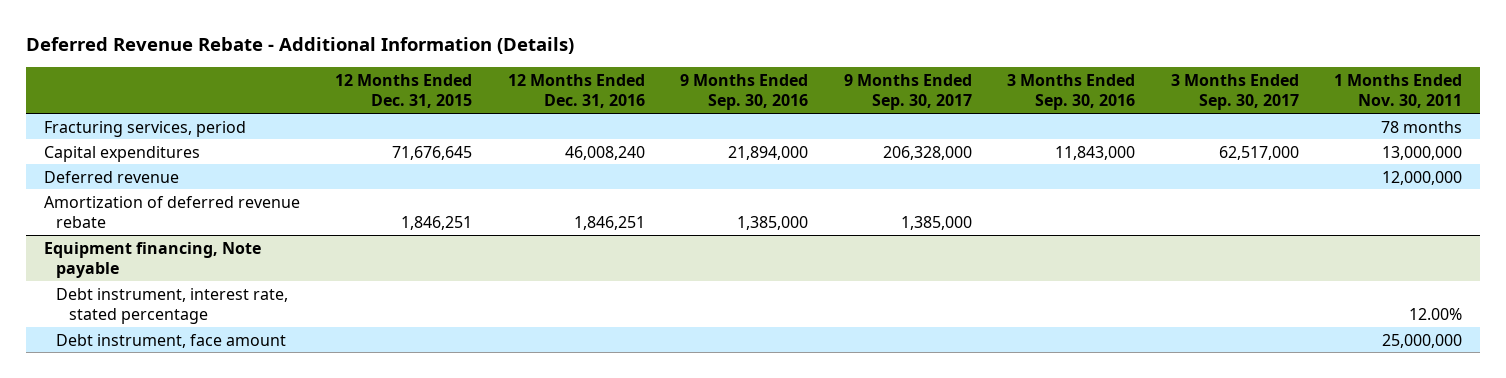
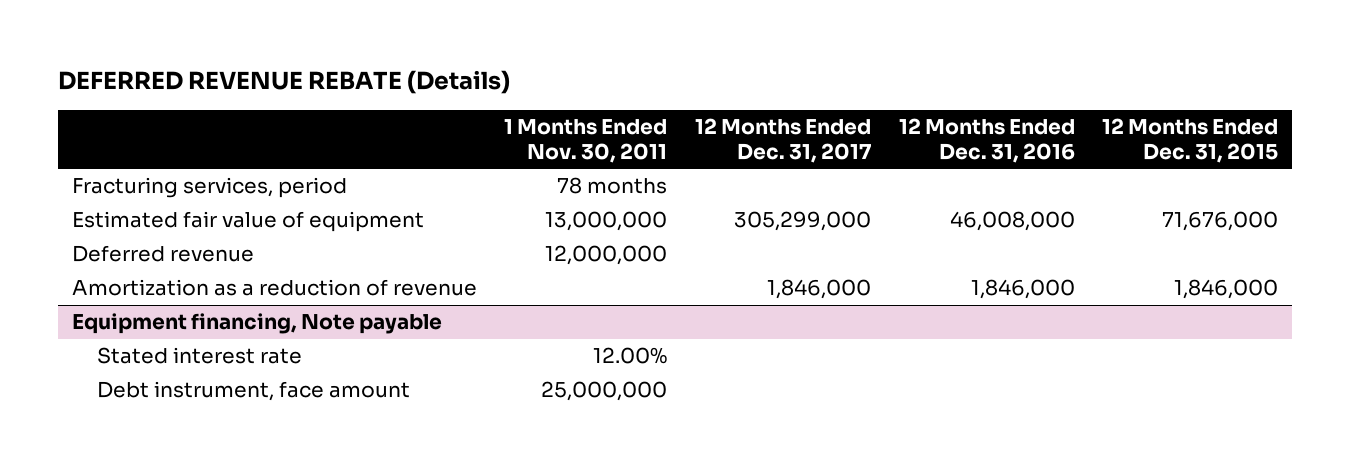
- Deferred Revenue Rebate - Additional Information (Details)
+ DEFERRED REVENUE REBATE (Details)
- | 12 Months Ended Dec. 31, 2015 | 12 Months Ended Dec. 31, 2016 | 9 Months Ended Sep. 30, 2016 | 9 Months Ended Sep. 30, 2017 | 3 Months Ended Sep. 30, 2016 | 3 Months Ended Sep. 30, 2017 | 1 Months Ended Nov. 30, 2011
+ | 1 Months Ended Nov. 30, 2011 | 12 Months Ended Dec. 31, 2017 | 12 Months Ended Dec. 31, 2016 | 12 Months Ended Dec. 31, 2015
- Capital expenditures | 71,676,645 | 46,008,240 | 21,894,000 | 206,328,000 | 11,843,000 | 62,517,000 | 13,000,000
+ Estimated fair value of equipment | 13,000,000 | 305,299,000 | 46,008,000 | 71,676,000
- Amortization of deferred revenue rebate | 1,846,251 | 1,846,251 | 1,385,000 | 1,385,000 | | |
+ Amortization as a reduction of revenue | | 1,846,000 | 1,846,000 | 1,846,000
@ Equipment financing, Note payable
- Debt instrument, interest rate, stated percentage | | | | | | | 12.00%
+ Stated interest rate | 12.00% | | |

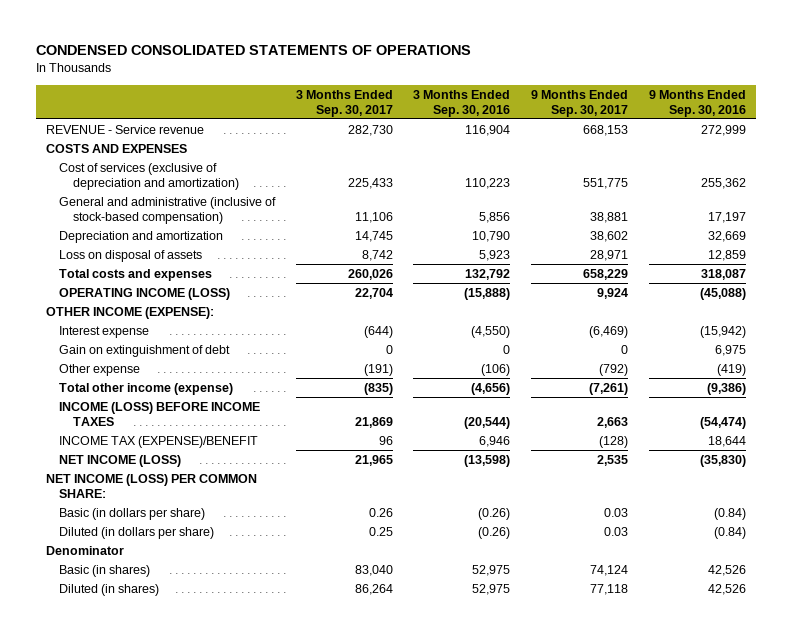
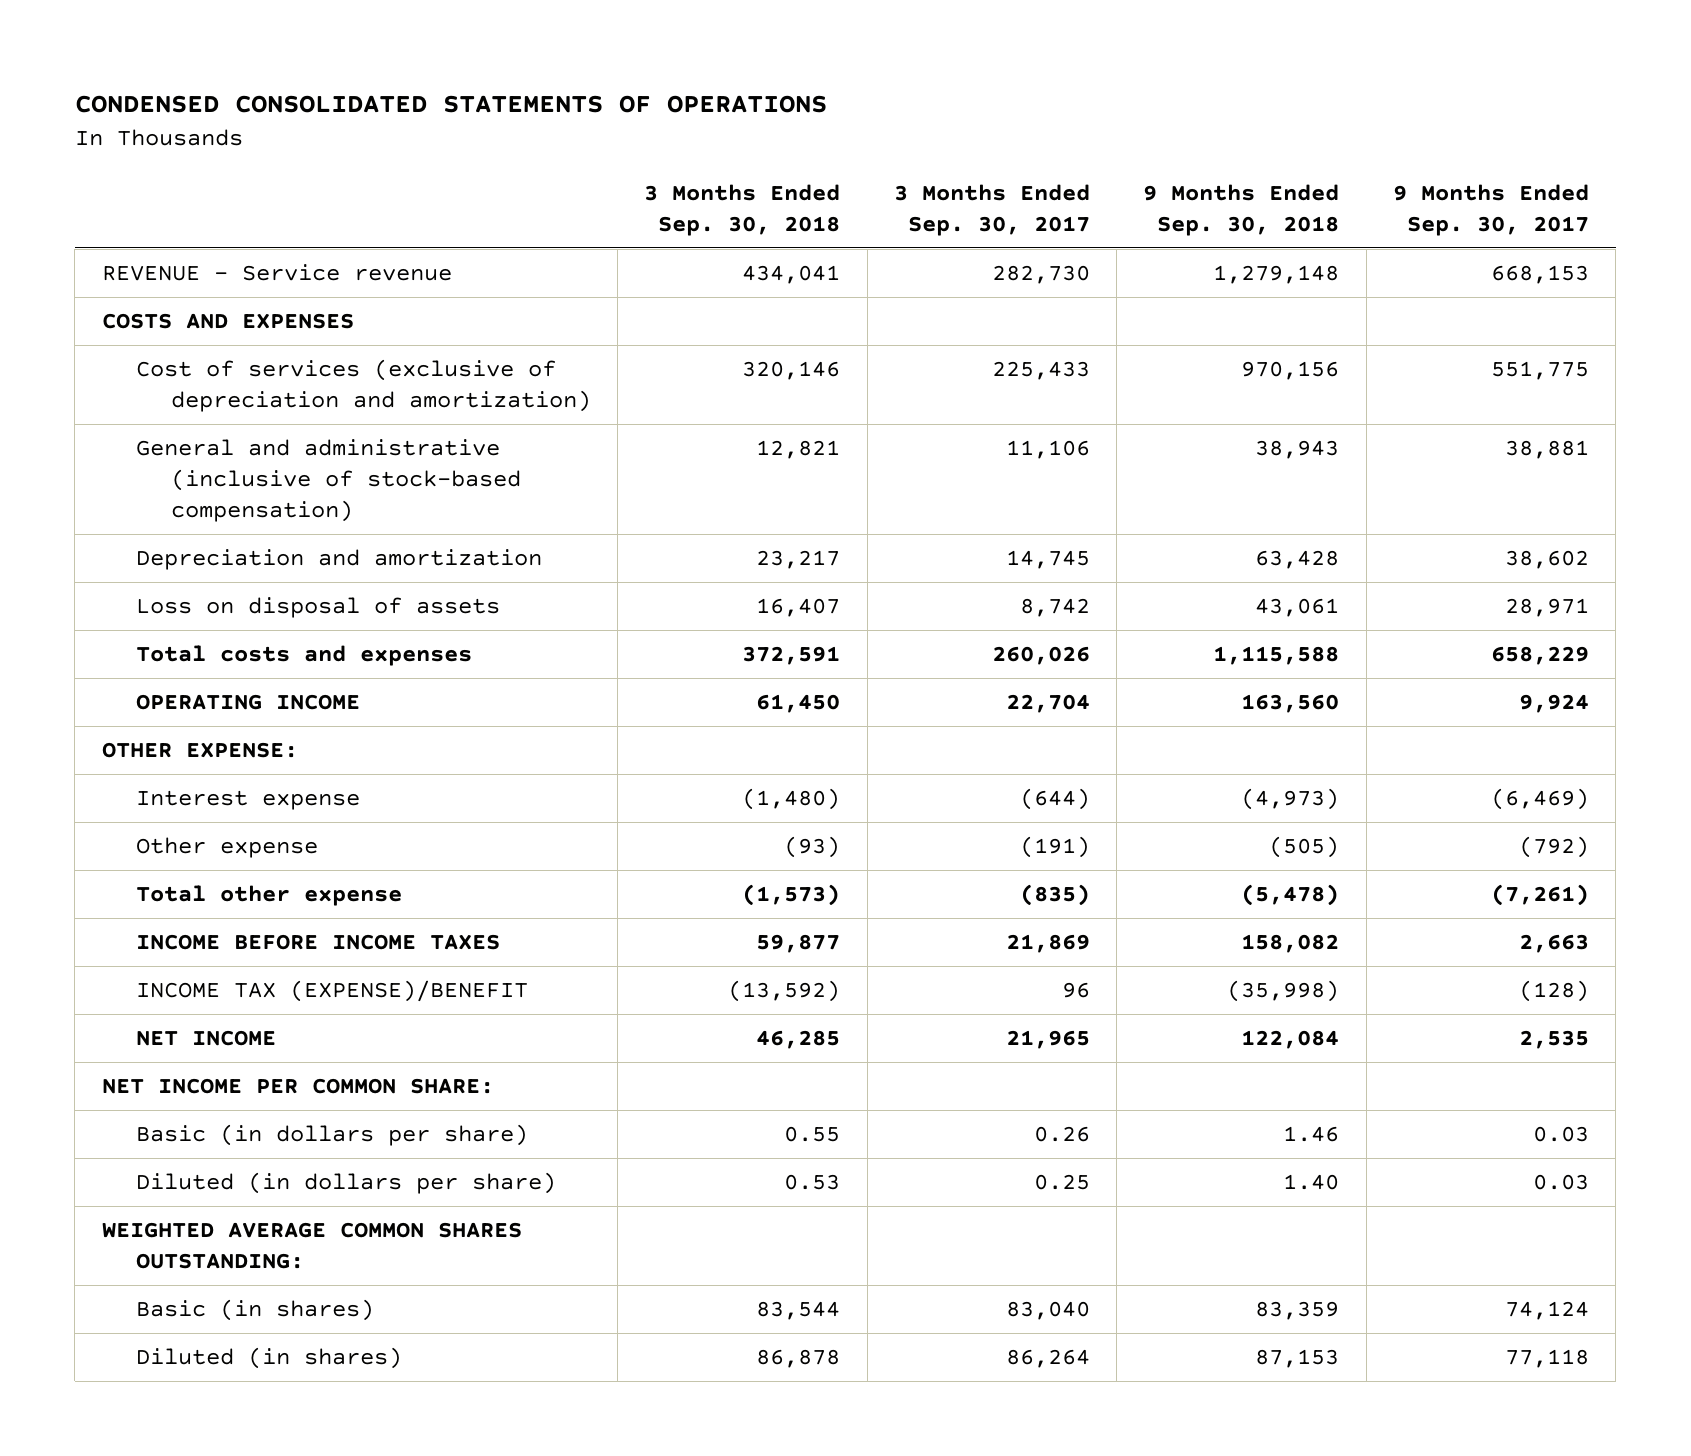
- | 3 Months Ended Sep. 30, 2017 | 3 Months Ended Sep. 30, 2016 | 9 Months Ended Sep. 30, 2017 | 9 Months Ended Sep. 30, 2016
+ | 3 Months Ended Sep. 30, 2018 | 3 Months Ended Sep. 30, 2017 | 9 Months Ended Sep. 30, 2018 | 9 Months Ended Sep. 30, 2017
- OPERATING INCOME (LOSS) | 22,704 | (15,888) | 9,924 | (45,088)
- OTHER INCOME (EXPENSE):
+ OPERATING INCOME | 61,450 | 22,704 | 163,560 | 9,924
+ OTHER EXPENSE:
- Gain on extinguishment of debt | 0 | 0 | 0 | 6,975
- Total other income (expense) | (835) | (4,656) | (7,261) | (9,386)
- INCOME (LOSS) BEFORE INCOME TAXES | 21,869 | (20,544) | 2,663 | (54,474)
+ Total other expense | (1,573) | (835) | (5,478) | (7,261)
+ INCOME BEFORE INCOME TAXES | 59,877 | 21,869 | 158,082 | 2,663
- NET INCOME (LOSS) | 21,965 | (13,598) | 2,535 | (35,830)
- NET INCOME (LOSS) PER COMMON SHARE:
+ NET INCOME | 46,285 | 21,965 | 122,084 | 2,535
+ NET INCOME PER COMMON SHARE:
- Denominator
+ WEIGHTED AVERAGE COMMON SHARES OUTSTANDING:

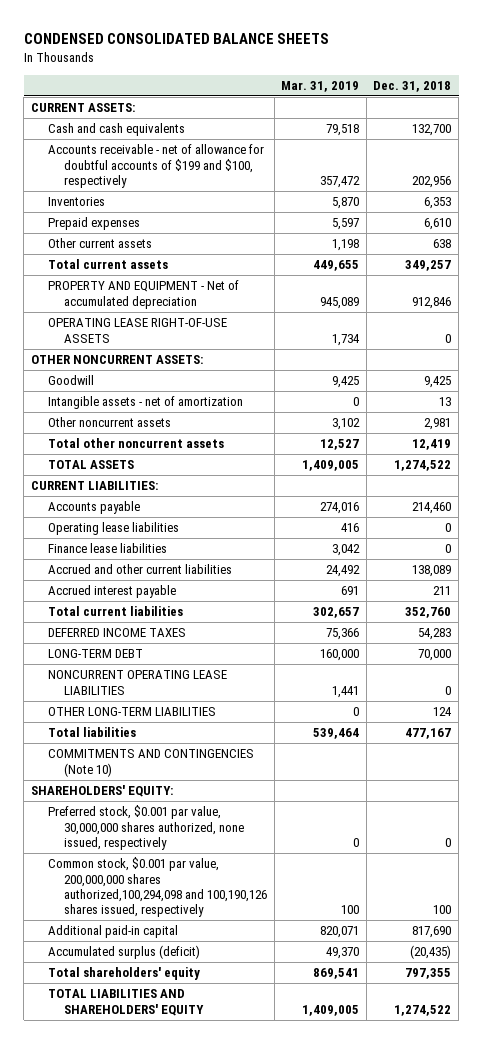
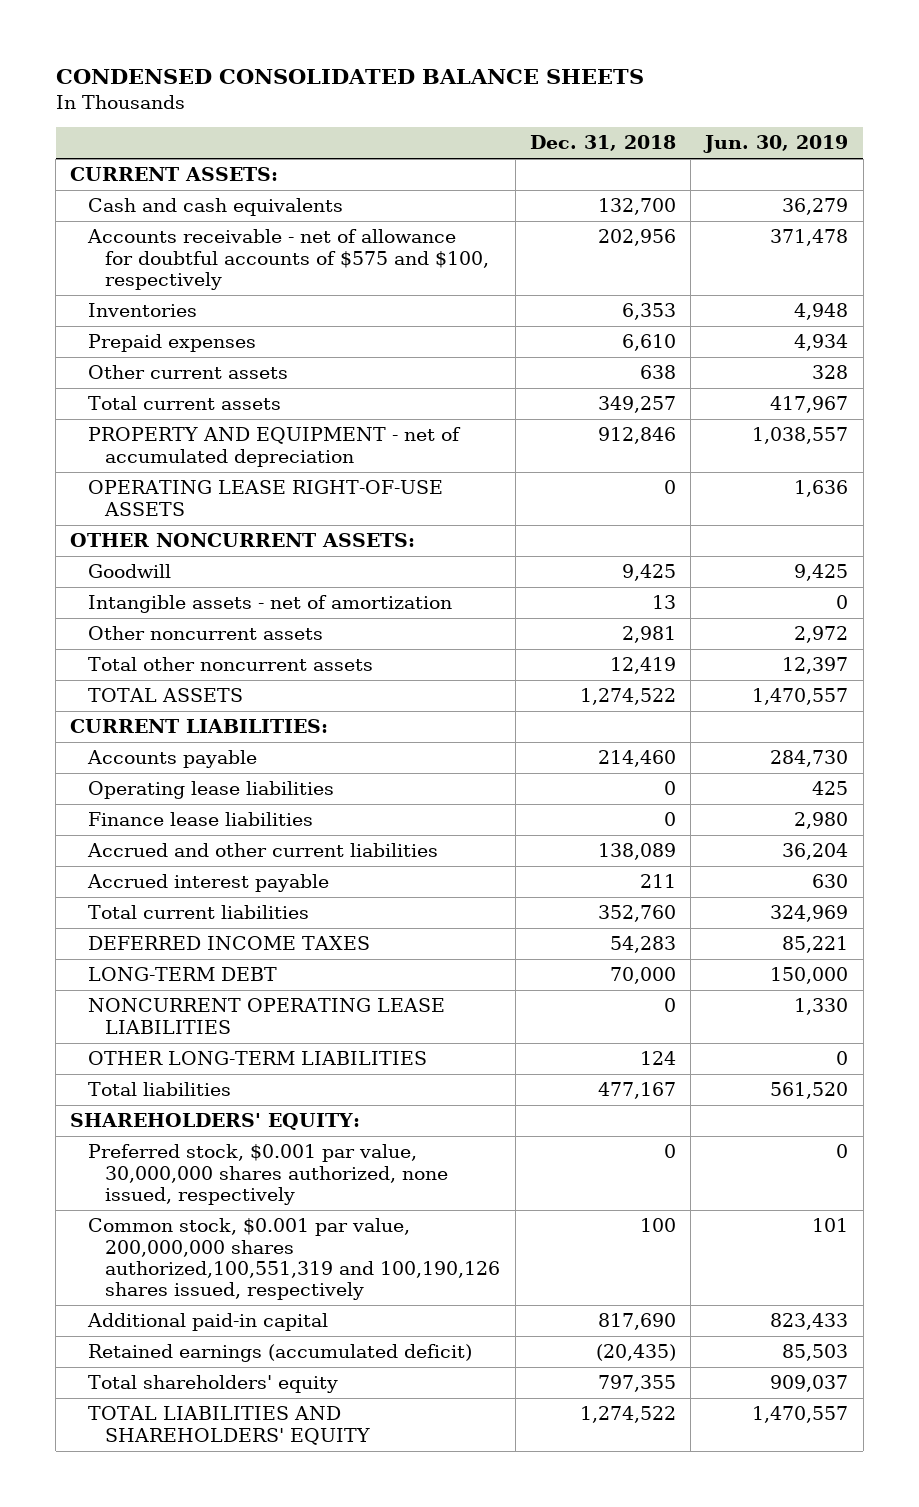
- | Mar. 31, 2019 | Dec. 31, 2018
+ | Dec. 31, 2018 | Jun. 30, 2019
- Accounts receivable - net of allowance for doubtful accounts of $199 and $100, respectively | 357,472 | 202,956
+ Accounts receivable - net of allowance for doubtful accounts of $575 and $100, respectively | 202,956 | 371,478
- PROPERTY AND EQUIPMENT - Net of accumulated depreciation | 945,089 | 912,846
+ PROPERTY AND EQUIPMENT - net of accumulated depreciation | 912,846 | 1,038,557
- COMMITMENTS AND CONTINGENCIES (Note 10)
- Common stock, $0.001 par value, 200,000,000 shares authorized,100,294,098 and 100,190,126 shares issued, respectively | 100 | 100
+ Common stock, $0.001 par value, 200,000,000 shares authorized,100,551,319 and 100,190,126 shares issued, respectively | 100 | 101
- Accumulated surplus (deficit) | 49,370 | (20,435)
+ Retained earnings (accumulated deficit) | (20,435) | 85,503

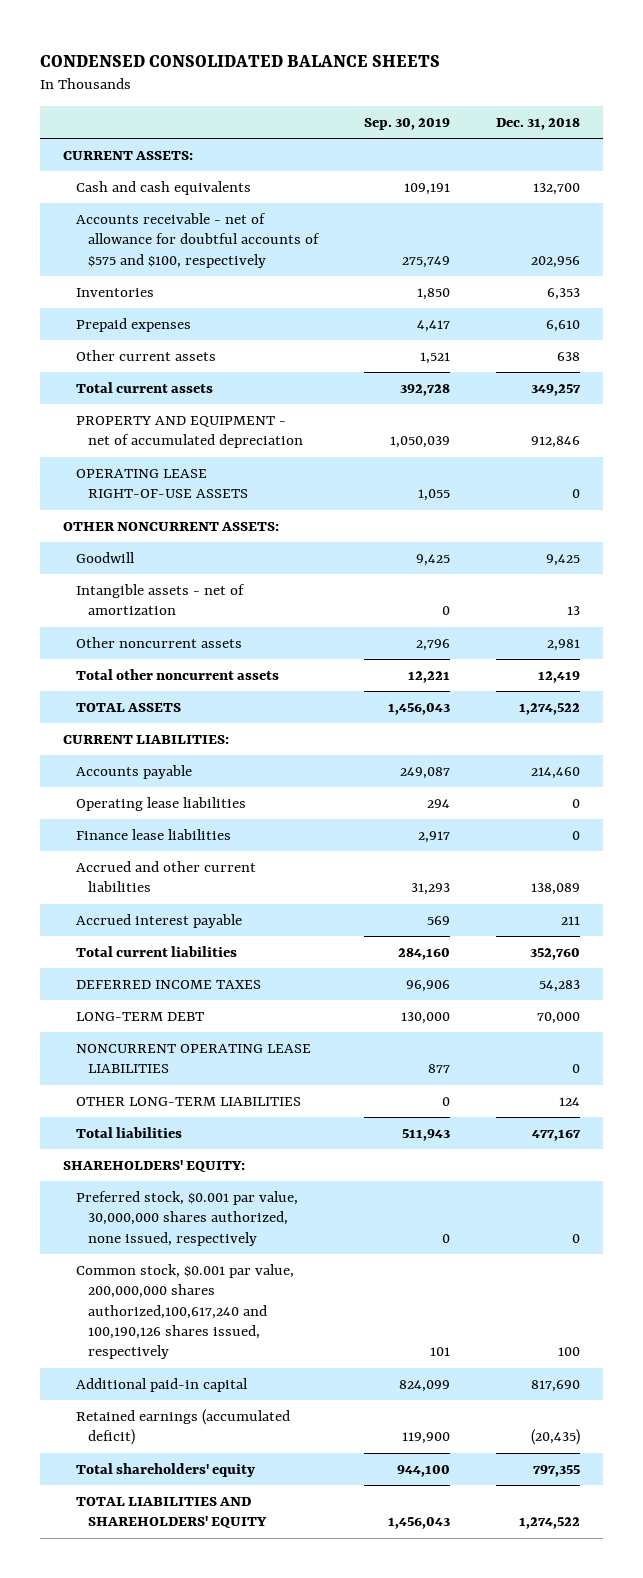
- | Dec. 31, 2018 | Jun. 30, 2019
+ | Sep. 30, 2019 | Dec. 31, 2018
- Common stock, $0.001 par value, 200,000,000 shares authorized,100,551,319 and 100,190,126 shares issued, respectively | 100 | 101
+ Common stock, $0.001 par value, 200,000,000 shares authorized,100,617,240 and 100,190,126 shares issued, respectively | 101 | 100

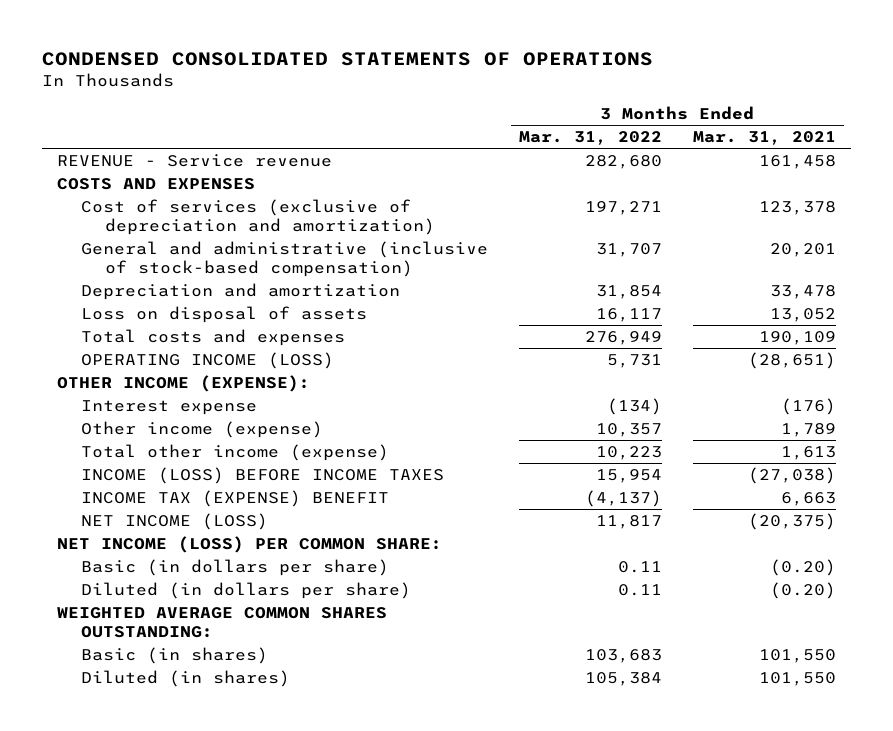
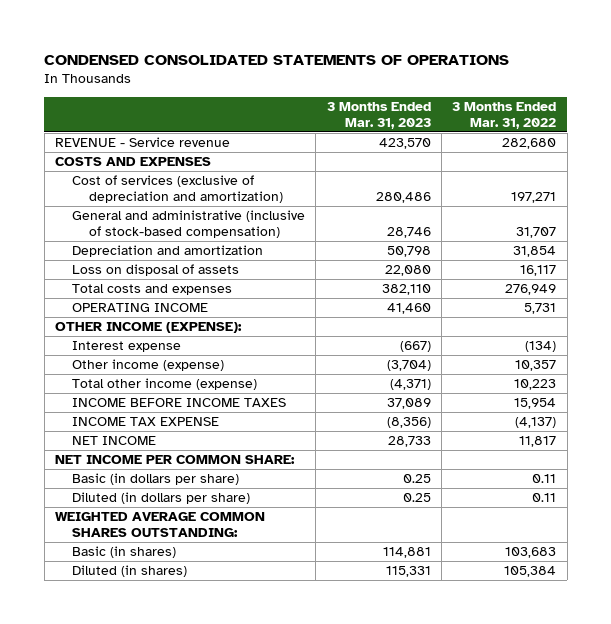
- | 3 Months Ended Mar. 31, 2022 | 3 Months Ended Mar. 31, 2021
+ | 3 Months Ended Mar. 31, 2023 | 3 Months Ended Mar. 31, 2022
- OPERATING INCOME (LOSS) | 5,731 | (28,651)
+ OPERATING INCOME | 41,460 | 5,731
- INCOME (LOSS) BEFORE INCOME TAXES | 15,954 | (27,038)
- INCOME TAX (EXPENSE) BENEFIT | (4,137) | 6,663
- NET INCOME (LOSS) | 11,817 | (20,375)
- NET INCOME (LOSS) PER COMMON SHARE:
+ INCOME BEFORE INCOME TAXES | 37,089 | 15,954
+ INCOME TAX EXPENSE | (8,356) | (4,137)
+ NET INCOME | 28,733 | 11,817
+ NET INCOME PER COMMON SHARE:

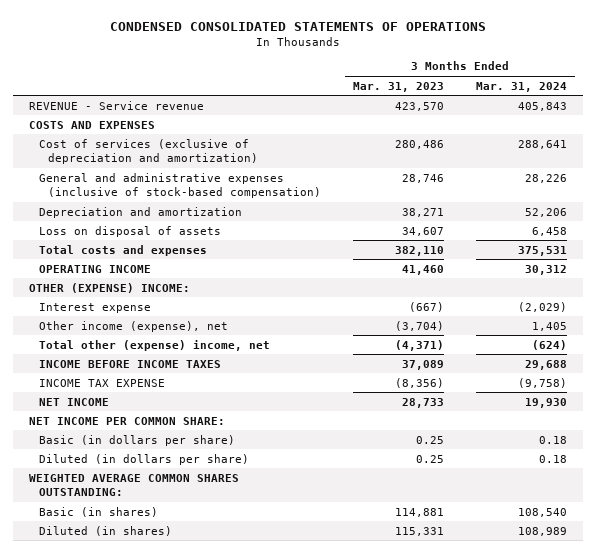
- | 3 Months Ended Mar. 31, 2023 | 3 Months Ended Mar. 31, 2022
+ | 3 Months Ended Mar. 31, 2023 | 3 Months Ended Mar. 31, 2024
- General and administrative (inclusive of stock-based compensation) | 28,746 | 31,707
- Depreciation and amortization | 50,798 | 31,854
- Loss on disposal of assets | 22,080 | 16,117
+ General and administrative expenses (inclusive of stock-based compensation) | 28,746 | 28,226
+ Depreciation and amortization | 38,271 | 52,206
+ Loss on disposal of assets | 34,607 | 6,458
- OTHER INCOME (EXPENSE):
+ OTHER (EXPENSE) INCOME:
- Other income (expense) | (3,704) | 10,357
- Total other income (expense) | (4,371) | 10,223
+ Other income (expense), net | (3,704) | 1,405
+ Total other (expense) income, net | (4,371) | (624)

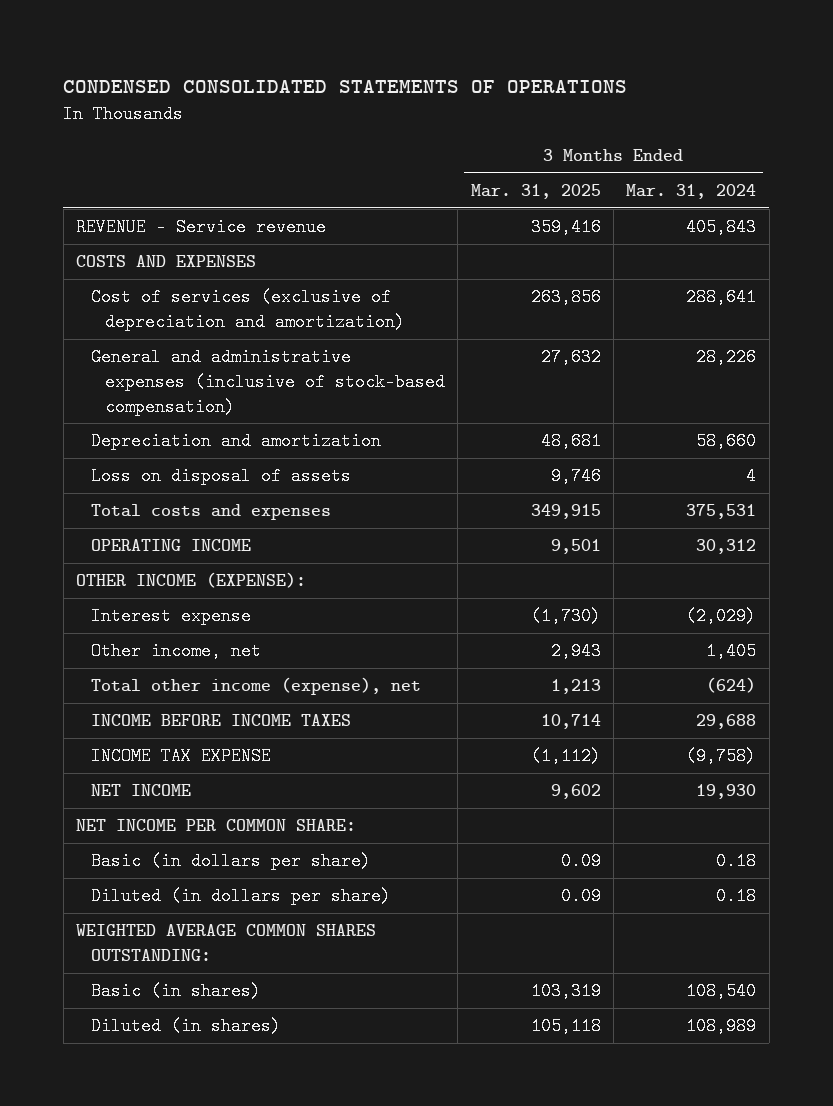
- | 3 Months Ended Mar. 31, 2023 | 3 Months Ended Mar. 31, 2024
+ | 3 Months Ended Mar. 31, 2025 | 3 Months Ended Mar. 31, 2024
- Depreciation and amortization | 38,271 | 52,206
- Loss on disposal of assets | 34,607 | 6,458
+ Depreciation and amortization | 48,681 | 58,660
+ Loss on disposal of assets | 9,746 | 4
- OTHER (EXPENSE) INCOME:
+ OTHER INCOME (EXPENSE):
- Other income (expense), net | (3,704) | 1,405
- Total other (expense) income, net | (4,371) | (624)
+ Other income, net | 2,943 | 1,405
+ Total other income (expense), net | 1,213 | (624)

